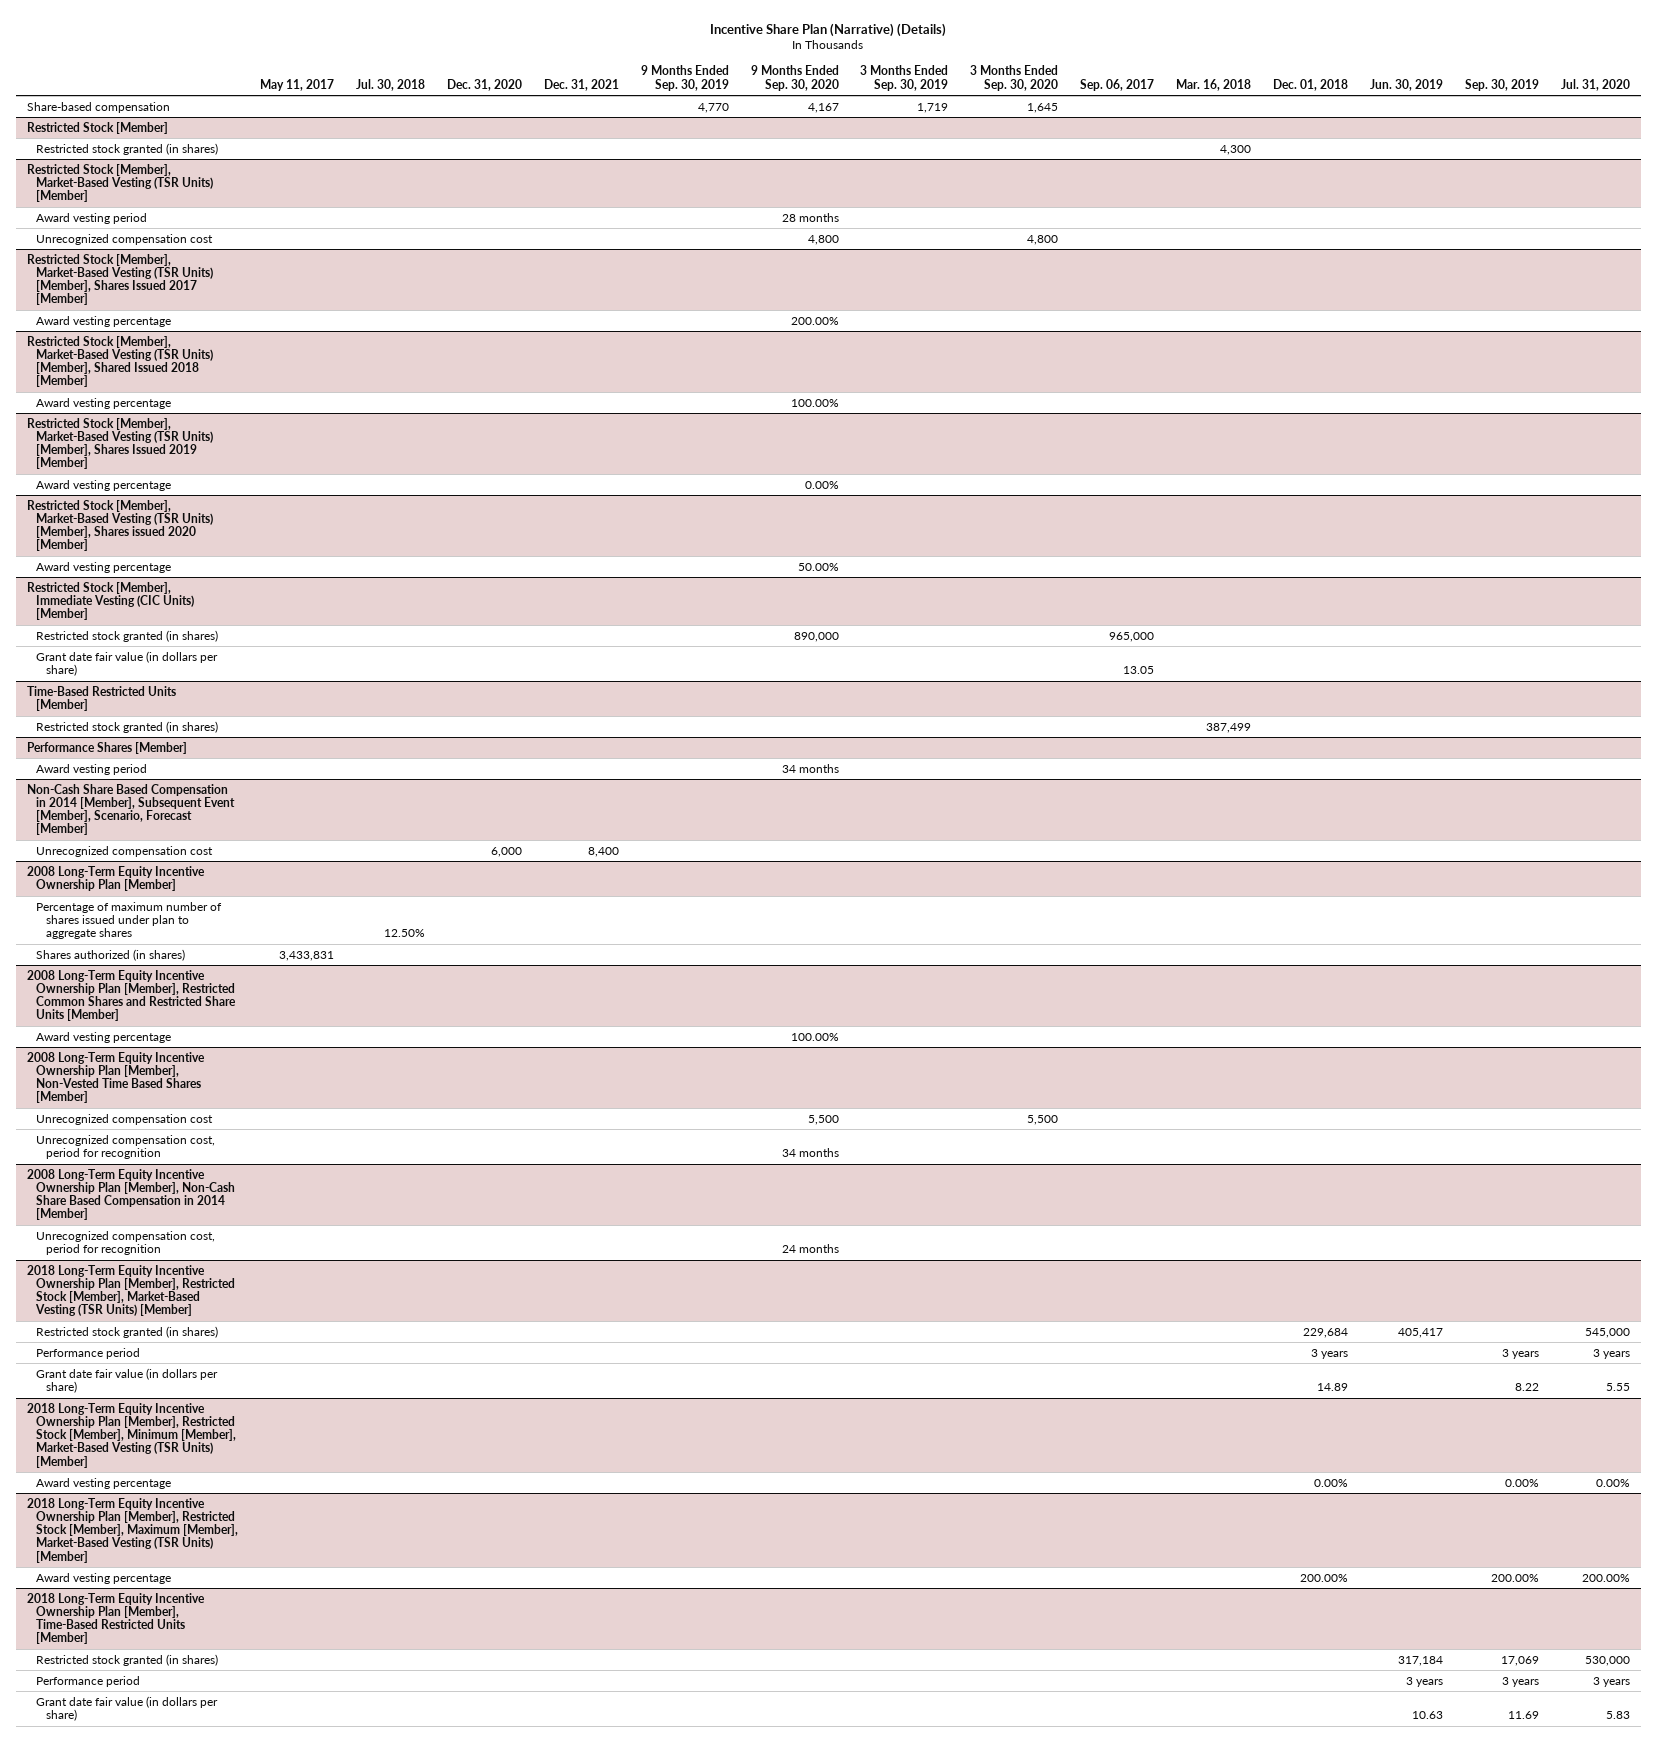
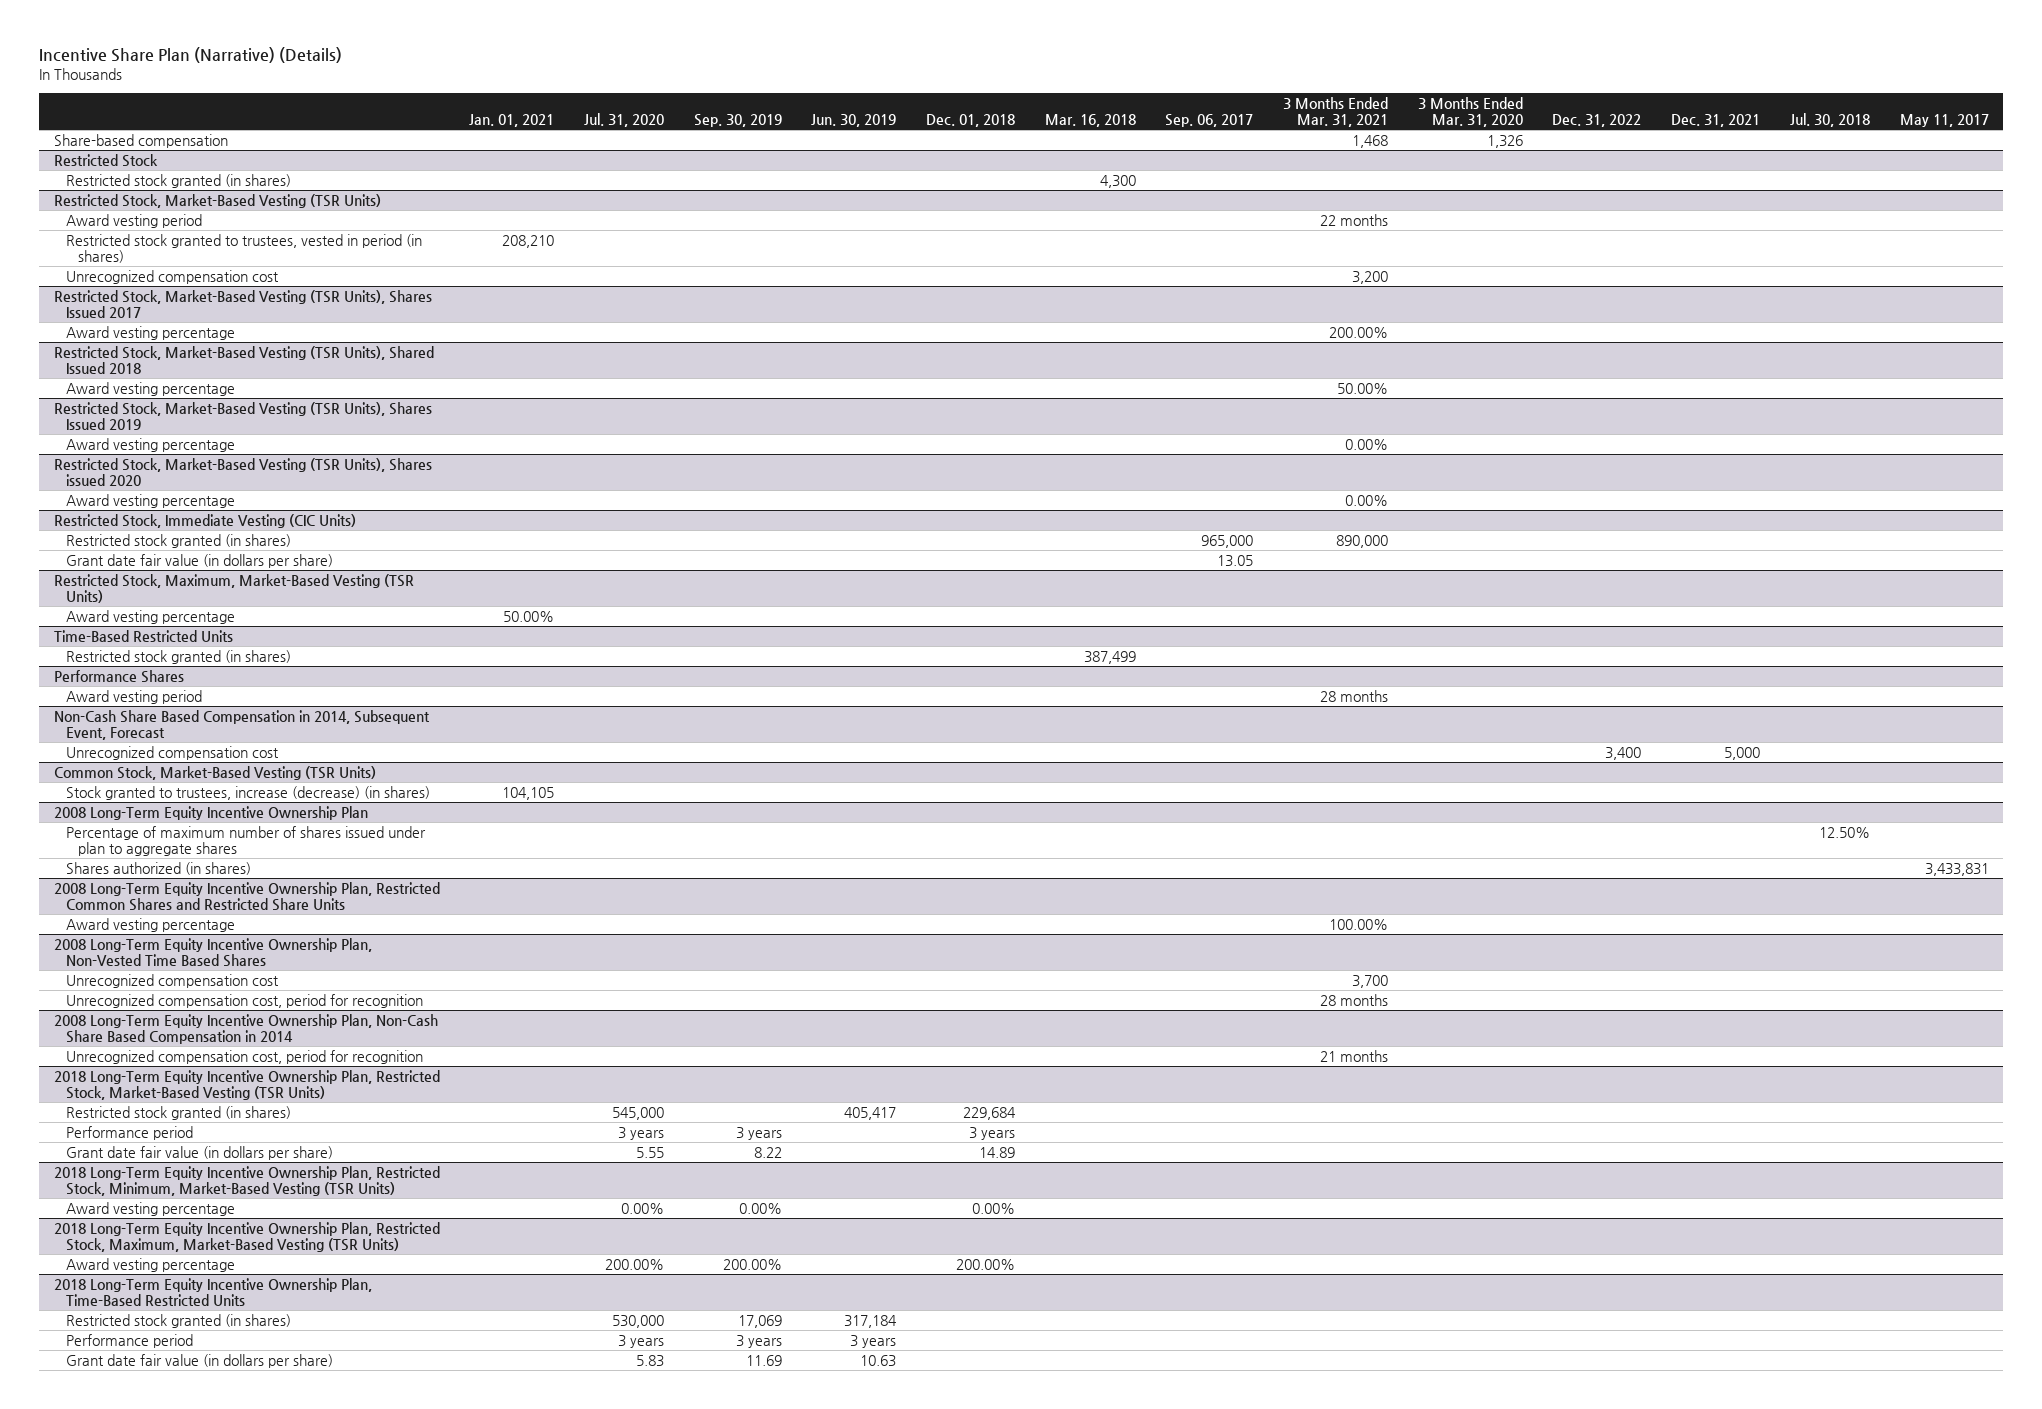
- | May 11, 2017 | Jul. 30, 2018 | Dec. 31, 2020 | Dec. 31, 2021 | 9 Months Ended Sep. 30, 2019 | 9 Months Ended Sep. 30, 2020 | 3 Months Ended Sep. 30, 2019 | 3 Months Ended Sep. 30, 2020 | Sep. 06, 2017 | Mar. 16, 2018 | Dec. 01, 2018 | Jun. 30, 2019 | Sep. 30, 2019 | Jul. 31, 2020
+ | Jan. 01, 2021 | Jul. 31, 2020 | Sep. 30, 2019 | Jun. 30, 2019 | Dec. 01, 2018 | Mar. 16, 2018 | Sep. 06, 2017 | 3 Months Ended Mar. 31, 2021 | 3 Months Ended Mar. 31, 2020 | Dec. 31, 2022 | Dec. 31, 2021 | Jul. 30, 2018 | May 11, 2017
- Restricted Stock [Member]
+ Restricted Stock
- Restricted Stock [Member], Market-Based Vesting (TSR Units) [Member]
+ Restricted Stock, Market-Based Vesting (TSR Units)
+ Restricted stock granted to trustees, vested in period (in shares) | 208,210 | | | | | | | | | | | |
- Restricted Stock [Member], Market-Based Vesting (TSR Units) [Member], Shares Issued 2017 [Member]
+ Restricted Stock, Market-Based Vesting (TSR Units), Shares Issued 2017
- Restricted Stock [Member], Market-Based Vesting (TSR Units) [Member], Shared Issued 2018 [Member]
+ Restricted Stock, Market-Based Vesting (TSR Units), Shared Issued 2018
- Restricted Stock [Member], Market-Based Vesting (TSR Units) [Member], Shares Issued 2019 [Member]
+ Restricted Stock, Market-Based Vesting (TSR Units), Shares Issued 2019
- Restricted Stock [Member], Market-Based Vesting (TSR Units) [Member], Shares issued 2020 [Member]
+ Restricted Stock, Market-Based Vesting (TSR Units), Shares issued 2020
- Restricted Stock [Member], Immediate Vesting (CIC Units) [Member]
+ Restricted Stock, Immediate Vesting (CIC Units)
- Time-Based Restricted Units [Member]
+ Restricted Stock, Maximum, Market-Based Vesting (TSR Units)
+ Award vesting percentage | 50.00% | | | | | | | | | | | |
+ Time-Based Restricted Units
- Performance Shares [Member]
+ Performance Shares
- Non-Cash Share Based Compensation in 2014 [Member], Subsequent Event [Member], Scenario, Forecast [Member]
- Unrecognized compensation cost | | | 6,000 | 8,400 | | | | | | | | | |
- 2008 Long-Term Equity Incentive Ownership Plan [Member]
+ Non-Cash Share Based Compensation in 2014, Subsequent Event, Forecast
+ Unrecognized compensation cost | | | | | | | | | | 3,400 | 5,000 | |
+ Common Stock, Market-Based Vesting (TSR Units)
+ Stock granted to trustees, increase (decrease) (in shares) | 104,105 | | | | | | | | | | | |
+ 2008 Long-Term Equity Incentive Ownership Plan
- 2008 Long-Term Equity Incentive Ownership Plan [Member], Restricted Common Shares and Restricted Share Units [Member]
+ 2008 Long-Term Equity Incentive Ownership Plan, Restricted Common Shares and Restricted Share Units
- 2008 Long-Term Equity Incentive Ownership Plan [Member], Non-Vested Time Based Shares [Member]
+ 2008 Long-Term Equity Incentive Ownership Plan, Non-Vested Time Based Shares
- 2008 Long-Term Equity Incentive Ownership Plan [Member], Non-Cash Share Based Compensation in 2014 [Member]
+ 2008 Long-Term Equity Incentive Ownership Plan, Non-Cash Share Based Compensation in 2014
- 2018 Long-Term Equity Incentive Ownership Plan [Member], Restricted Stock [Member], Market-Based Vesting (TSR Units) [Member]
+ 2018 Long-Term Equity Incentive Ownership Plan, Restricted Stock, Market-Based Vesting (TSR Units)
- 2018 Long-Term Equity Incentive Ownership Plan [Member], Restricted Stock [Member], Minimum [Member], Market-Based Vesting (TSR Units) [Member]
+ 2018 Long-Term Equity Incentive Ownership Plan, Restricted Stock, Minimum, Market-Based Vesting (TSR Units)
- 2018 Long-Term Equity Incentive Ownership Plan [Member], Restricted Stock [Member], Maximum [Member], Market-Based Vesting (TSR Units) [Member]
+ 2018 Long-Term Equity Incentive Ownership Plan, Restricted Stock, Maximum, Market-Based Vesting (TSR Units)
- 2018 Long-Term Equity Incentive Ownership Plan [Member], Time-Based Restricted Units [Member]
+ 2018 Long-Term Equity Incentive Ownership Plan, Time-Based Restricted Units

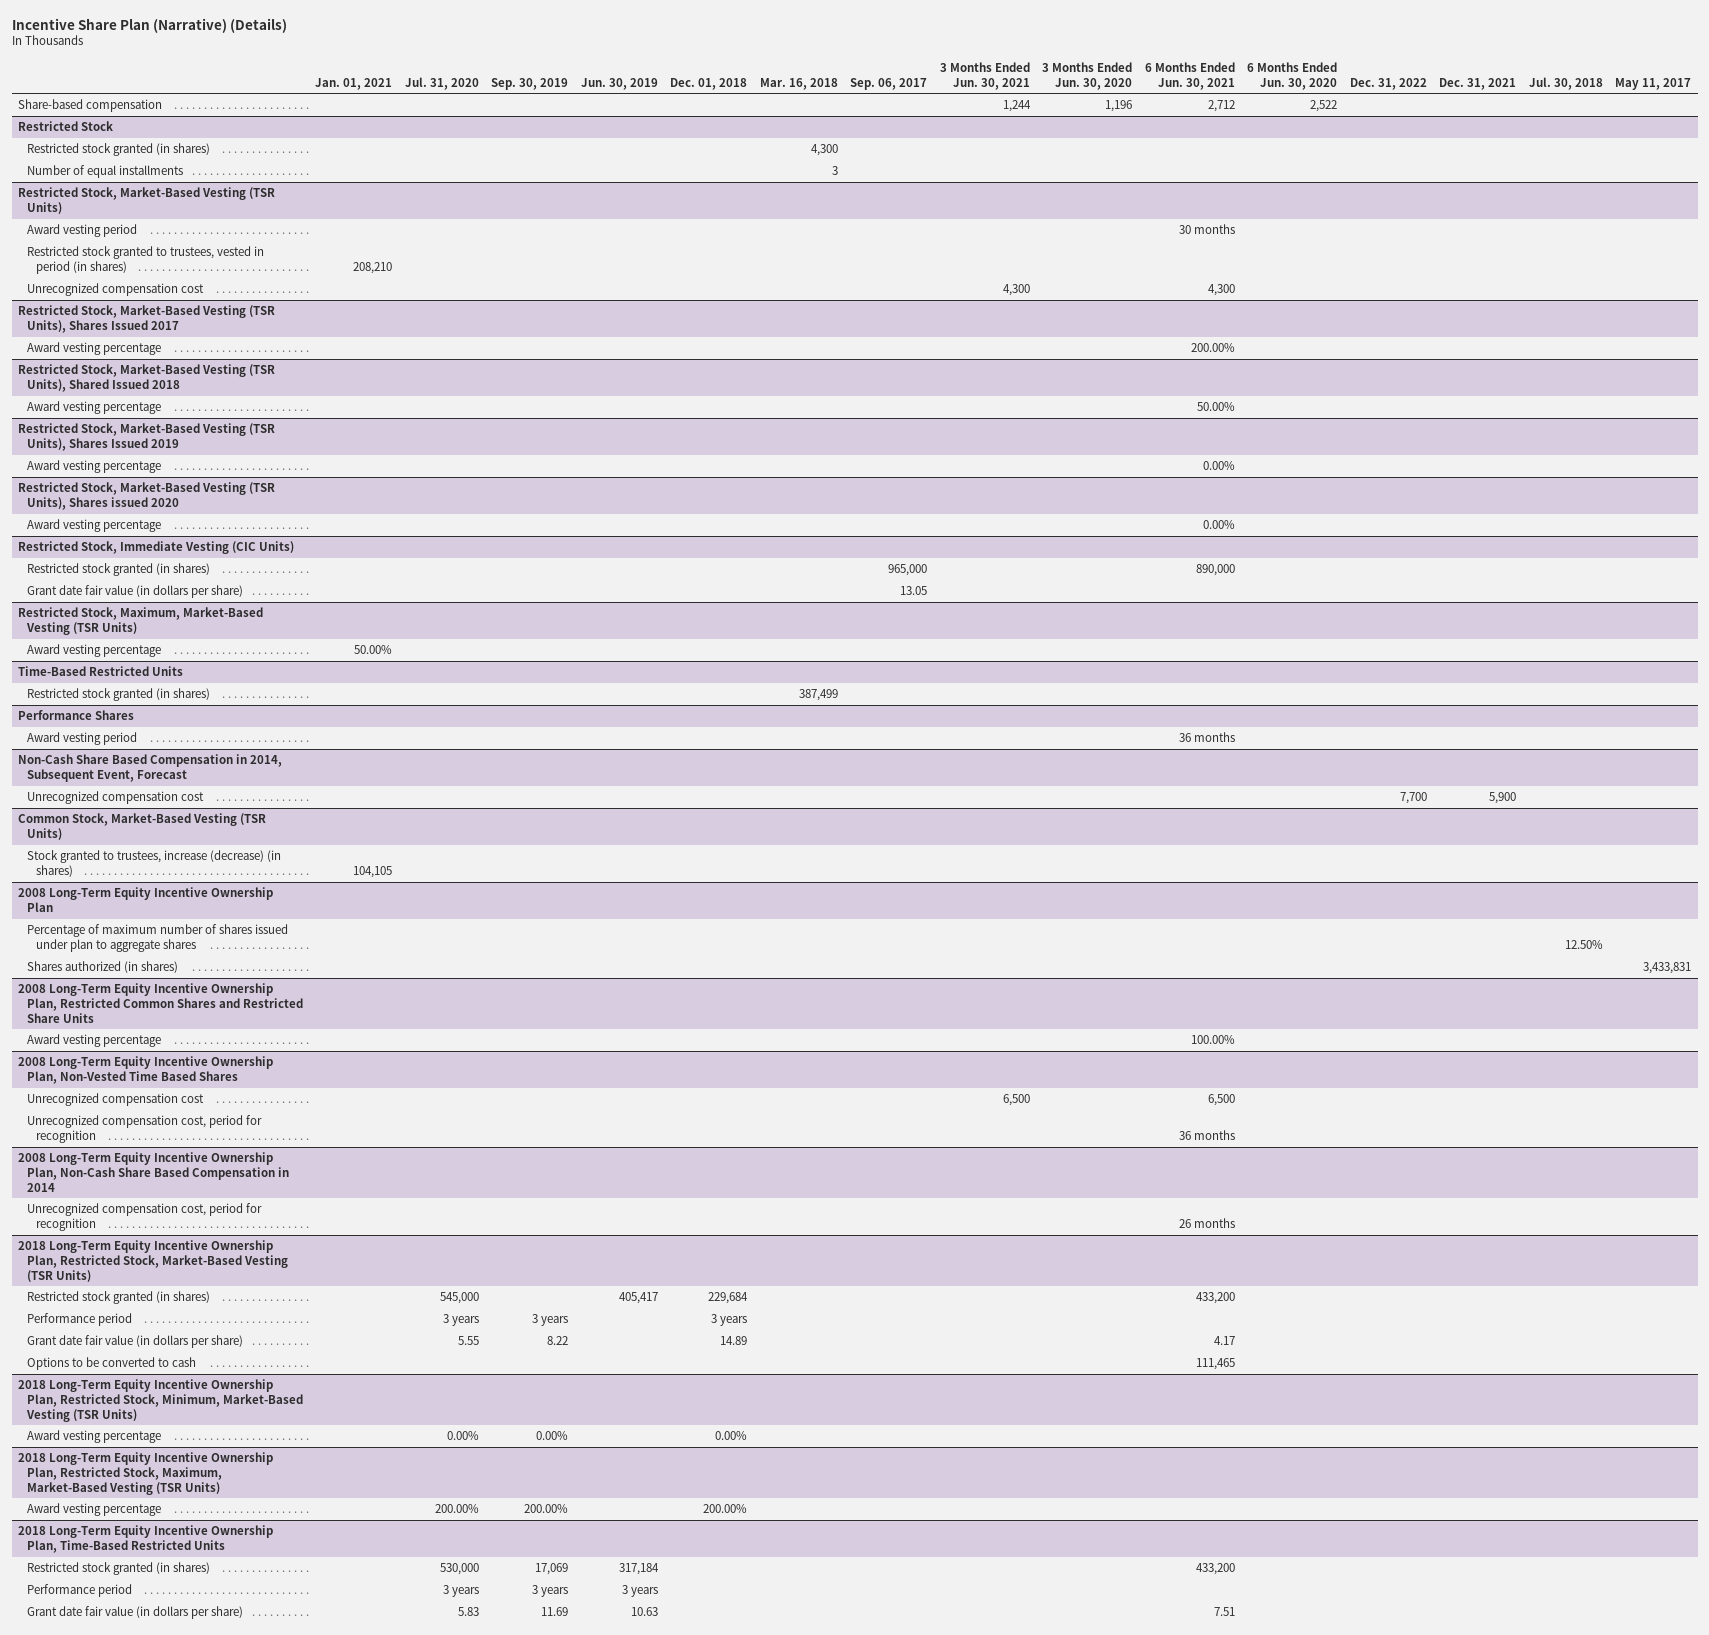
- | Jan. 01, 2021 | Jul. 31, 2020 | Sep. 30, 2019 | Jun. 30, 2019 | Dec. 01, 2018 | Mar. 16, 2018 | Sep. 06, 2017 | 3 Months Ended Mar. 31, 2021 | 3 Months Ended Mar. 31, 2020 | Dec. 31, 2022 | Dec. 31, 2021 | Jul. 30, 2018 | May 11, 2017
+ | Jan. 01, 2021 | Jul. 31, 2020 | Sep. 30, 2019 | Jun. 30, 2019 | Dec. 01, 2018 | Mar. 16, 2018 | Sep. 06, 2017 | 3 Months Ended Jun. 30, 2021 | 3 Months Ended Jun. 30, 2020 | 6 Months Ended Jun. 30, 2021 | 6 Months Ended Jun. 30, 2020 | Dec. 31, 2022 | Dec. 31, 2021 | Jul. 30, 2018 | May 11, 2017
@ Restricted Stock
+ Number of equal installments | | | | | | 3 | | | | | | | | |
@ Non-Cash Share Based Compensation in 2014, Subsequent Event, Forecast
- Unrecognized compensation cost | | | | | | | | | | 3,400 | 5,000 | |
+ Unrecognized compensation cost | | | | | | | | | | | | 7,700 | 5,900 | |
@ 2018 Long-Term Equity Incentive Ownership Plan, Restricted Stock, Market-Based Vesting (TSR Units)
+ Options to be converted to cash | | | | | | | | | | 111,465 | | | | |

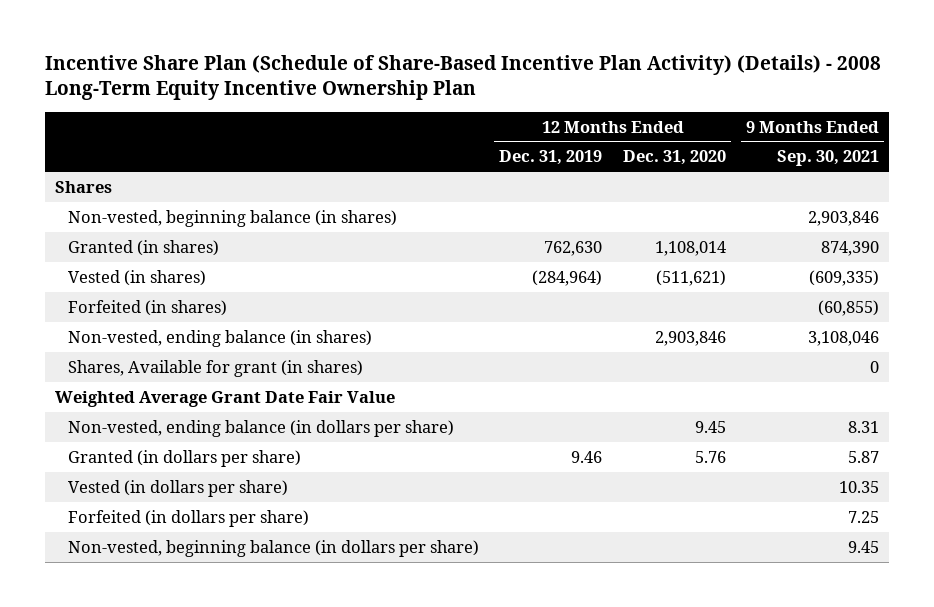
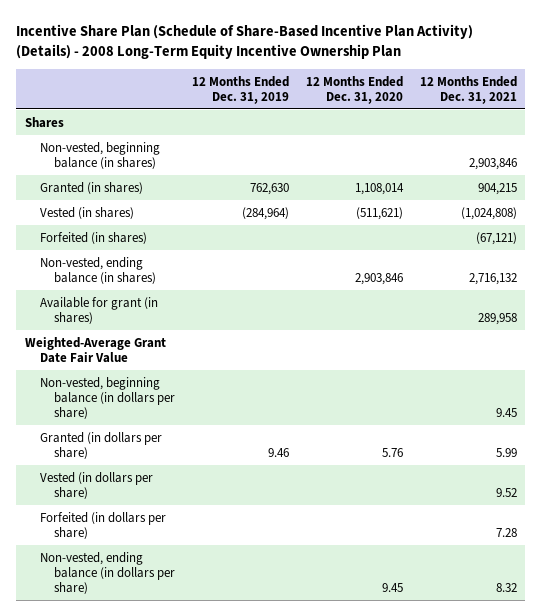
- | 12 Months Ended Dec. 31, 2019 | 12 Months Ended Dec. 31, 2020 | 9 Months Ended Sep. 30, 2021
+ | 12 Months Ended Dec. 31, 2019 | 12 Months Ended Dec. 31, 2020 | 12 Months Ended Dec. 31, 2021
- Shares, Available for grant (in shares) | | | 0
- Weighted Average Grant Date Fair Value
+ Available for grant (in shares) | | | 289,958
+ Weighted-Average Grant Date Fair Value
moved up: Non-vested, beginning balance (in dollars per share) | | | 9.45
moved down: Non-vested, ending balance (in dollars per share) | | 9.45 | 8.32

